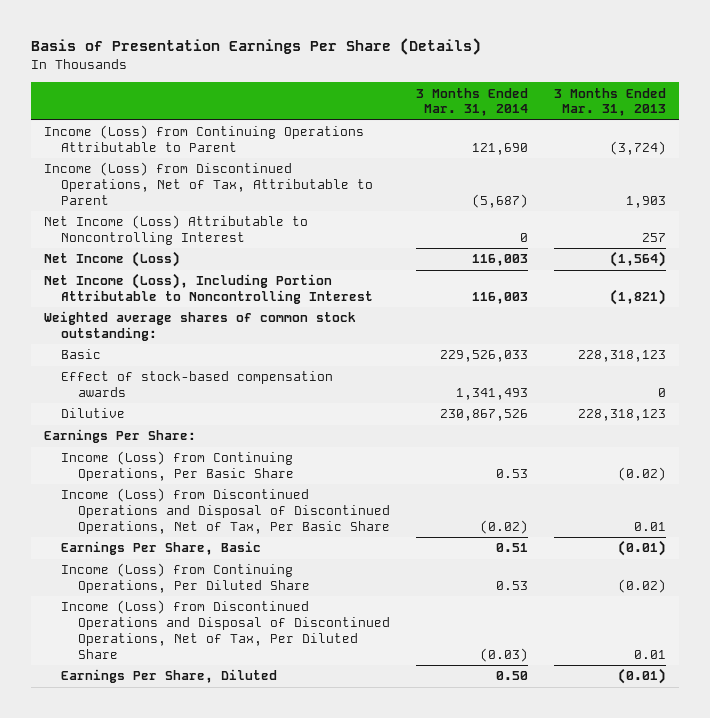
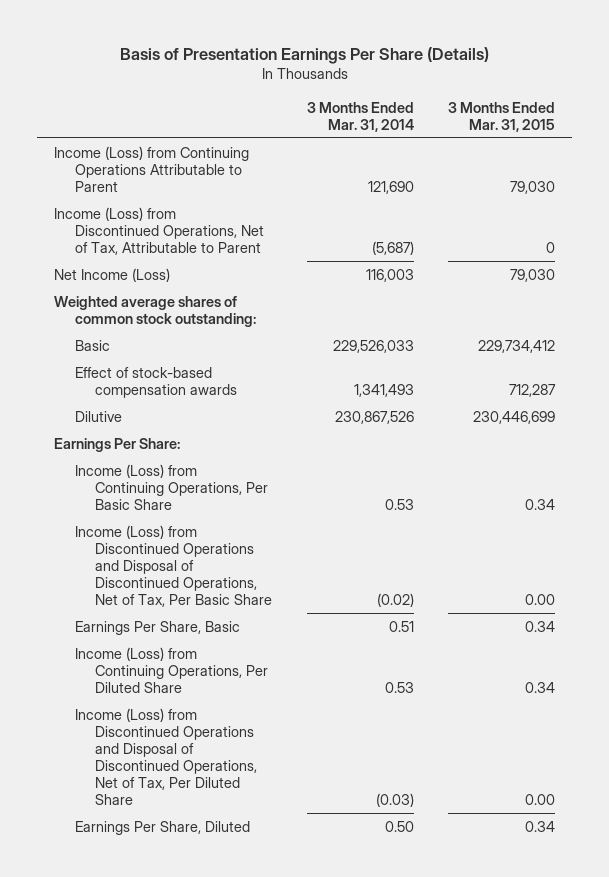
- | 3 Months Ended Mar. 31, 2014 | 3 Months Ended Mar. 31, 2013
+ | 3 Months Ended Mar. 31, 2014 | 3 Months Ended Mar. 31, 2015
- Net Income (Loss) Attributable to Noncontrolling Interest | 0 | 257
- Net Income (Loss), Including Portion Attributable to Noncontrolling Interest | 116,003 | (1,821)

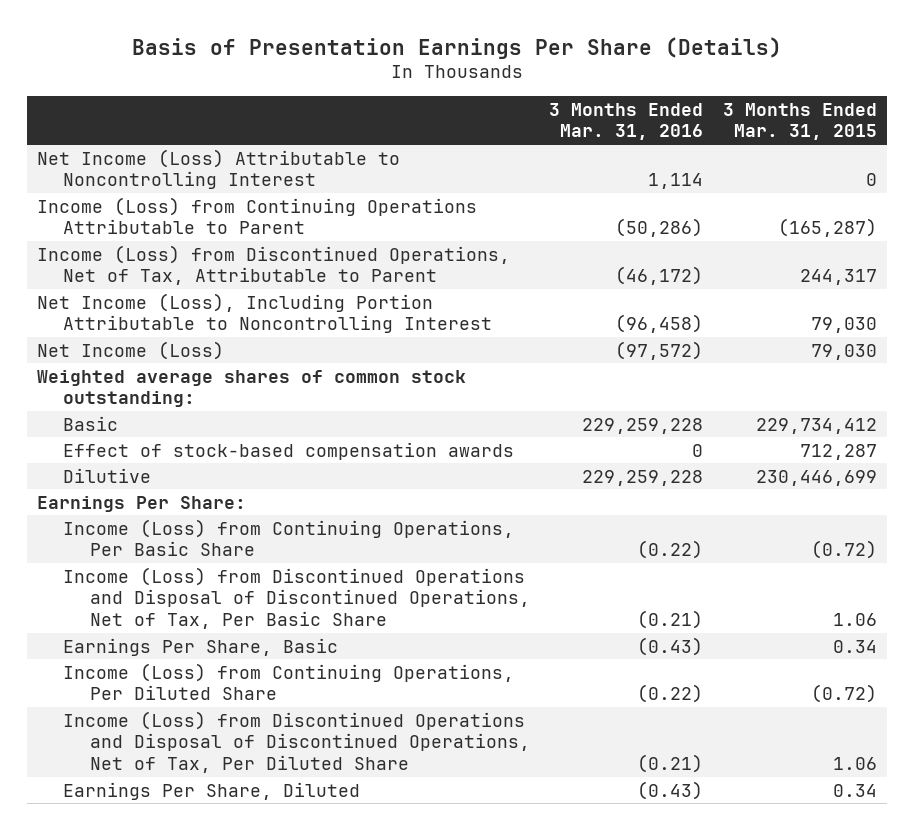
- | 3 Months Ended Mar. 31, 2014 | 3 Months Ended Mar. 31, 2015
+ | 3 Months Ended Mar. 31, 2016 | 3 Months Ended Mar. 31, 2015
- Income (Loss) from Continuing Operations Attributable to Parent | 121,690 | 79,030
- Income (Loss) from Discontinued Operations, Net of Tax, Attributable to Parent | (5,687) | 0
+ Net Income (Loss) Attributable to Noncontrolling Interest | 1,114 | 0
+ Income (Loss) from Continuing Operations Attributable to Parent | (50,286) | (165,287)
+ Income (Loss) from Discontinued Operations, Net of Tax, Attributable to Parent | (46,172) | 244,317
+ Net Income (Loss), Including Portion Attributable to Noncontrolling Interest | (96,458) | 79,030
- Income (Loss) from Continuing Operations, Per Basic Share | 0.53 | 0.34
- Income (Loss) from Discontinued Operations and Disposal of Discontinued Operations, Net of Tax, Per Basic Share | (0.02) | 0.00
+ Income (Loss) from Continuing Operations, Per Basic Share | (0.22) | (0.72)
+ Income (Loss) from Discontinued Operations and Disposal of Discontinued Operations, Net of Tax, Per Basic Share | (0.21) | 1.06
- Income (Loss) from Continuing Operations, Per Diluted Share | 0.53 | 0.34
- Income (Loss) from Discontinued Operations and Disposal of Discontinued Operations, Net of Tax, Per Diluted Share | (0.03) | 0.00
+ Income (Loss) from Continuing Operations, Per Diluted Share | (0.22) | (0.72)
+ Income (Loss) from Discontinued Operations and Disposal of Discontinued Operations, Net of Tax, Per Diluted Share | (0.21) | 1.06

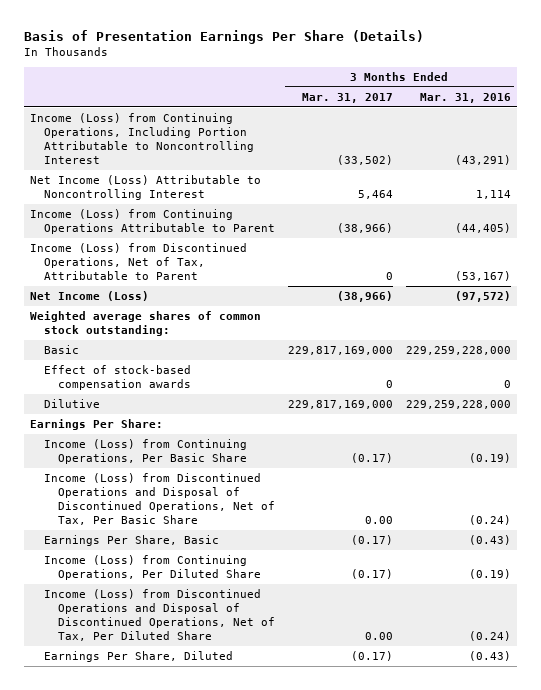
- | 3 Months Ended Mar. 31, 2016 | 3 Months Ended Mar. 31, 2015
+ | 3 Months Ended Mar. 31, 2017 | 3 Months Ended Mar. 31, 2016
+ Income (Loss) from Continuing Operations, Including Portion Attributable to Noncontrolling Interest | (33,502) | (43,291)
- Income (Loss) from Continuing Operations Attributable to Parent | (50,286) | (165,287)
- Income (Loss) from Discontinued Operations, Net of Tax, Attributable to Parent | (46,172) | 244,317
- Net Income (Loss), Including Portion Attributable to Noncontrolling Interest | (96,458) | 79,030
+ Income (Loss) from Continuing Operations Attributable to Parent | (38,966) | (44,405)
+ Income (Loss) from Discontinued Operations, Net of Tax, Attributable to Parent | 0 | (53,167)
- Basic | 229,259,228 | 229,734,412
+ Basic | 229,817,169,000 | 229,259,228,000
- Dilutive | 229,259,228 | 230,446,699
+ Dilutive | 229,817,169,000 | 229,259,228,000
- Income (Loss) from Continuing Operations, Per Basic Share | (0.22) | (0.72)
- Income (Loss) from Discontinued Operations and Disposal of Discontinued Operations, Net of Tax, Per Basic Share | (0.21) | 1.06
+ Income (Loss) from Continuing Operations, Per Basic Share | (0.17) | (0.19)
+ Income (Loss) from Discontinued Operations and Disposal of Discontinued Operations, Net of Tax, Per Basic Share | 0.00 | (0.24)
- Income (Loss) from Continuing Operations, Per Diluted Share | (0.22) | (0.72)
- Income (Loss) from Discontinued Operations and Disposal of Discontinued Operations, Net of Tax, Per Diluted Share | (0.21) | 1.06
+ Income (Loss) from Continuing Operations, Per Diluted Share | (0.17) | (0.19)
+ Income (Loss) from Discontinued Operations and Disposal of Discontinued Operations, Net of Tax, Per Diluted Share | 0.00 | (0.24)

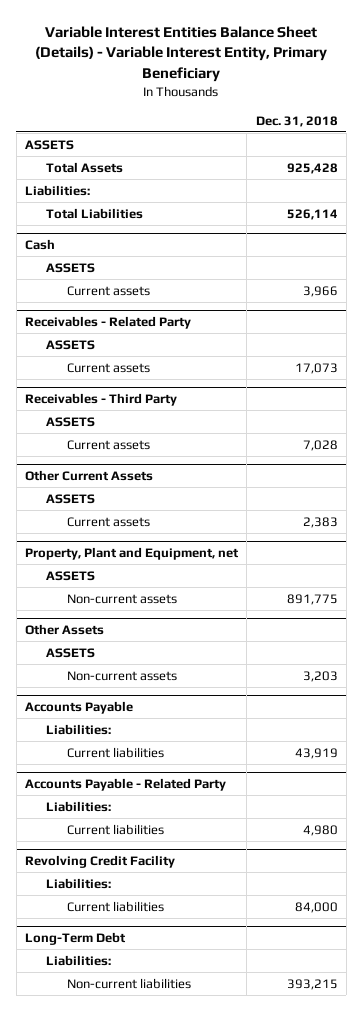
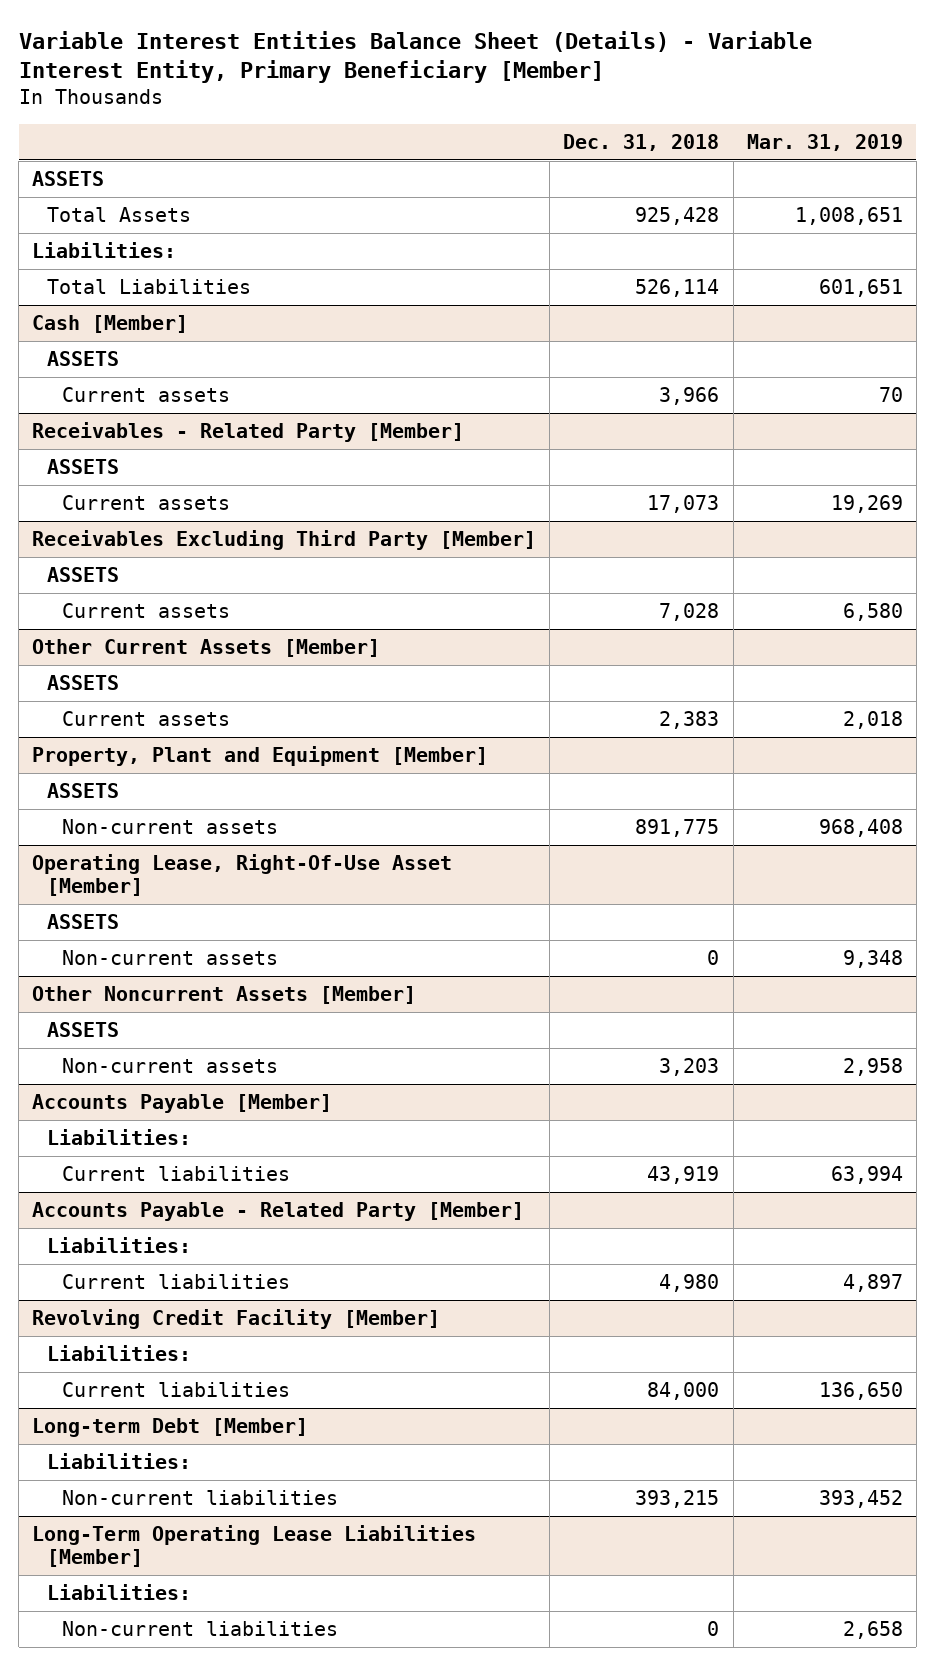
- Variable Interest Entities Balance Sheet (Details) - Variable Interest Entity, Primary Beneficiary
+ Variable Interest Entities Balance Sheet (Details) - Variable Interest Entity, Primary Beneficiary [Member]
- | Dec. 31, 2018
+ | Dec. 31, 2018 | Mar. 31, 2019
- Cash
+ Cash [Member]
- Receivables - Related Party
+ Receivables - Related Party [Member]
- Receivables - Third Party
+ Receivables Excluding Third Party [Member]
- Other Current Assets
+ Other Current Assets [Member]
- Property, Plant and Equipment, net
+ Property, Plant and Equipment [Member]
- Other Assets
+ Operating Lease, Right-Of-Use Asset [Member]
+ Non-current assets | 0 | 9,348
+ Other Noncurrent Assets [Member]
+ ASSETS
- Accounts Payable
+ Accounts Payable [Member]
- Accounts Payable - Related Party
+ Accounts Payable - Related Party [Member]
- Revolving Credit Facility
+ Revolving Credit Facility [Member]
- Long-Term Debt
+ Long-term Debt [Member]
+ Long-Term Operating Lease Liabilities [Member]
+ Liabilities:
+ Non-current liabilities | 0 | 2,658

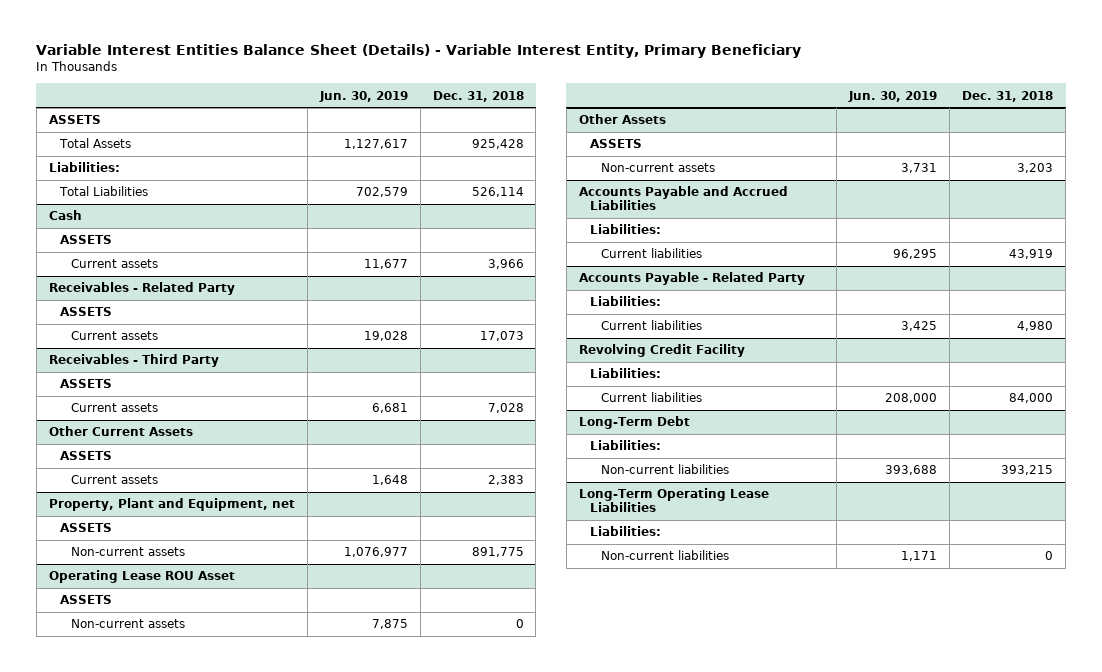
- Variable Interest Entities Balance Sheet (Details) - Variable Interest Entity, Primary Beneficiary [Member]
+ Variable Interest Entities Balance Sheet (Details) - Variable Interest Entity, Primary Beneficiary
- | Dec. 31, 2018 | Mar. 31, 2019
+ | Jun. 30, 2019 | Dec. 31, 2018
- Cash [Member]
+ Cash
- Receivables - Related Party [Member]
+ Receivables - Related Party
- Receivables Excluding Third Party [Member]
+ Receivables - Third Party
- Other Current Assets [Member]
+ Other Current Assets
- Property, Plant and Equipment [Member]
+ Property, Plant and Equipment, net
- Operating Lease, Right-Of-Use Asset [Member]
+ Operating Lease ROU Asset
- Other Noncurrent Assets [Member]
+ Other Assets
- Accounts Payable [Member]
+ Accounts Payable and Accrued Liabilities
- Accounts Payable - Related Party [Member]
+ Accounts Payable - Related Party
- Revolving Credit Facility [Member]
+ Revolving Credit Facility
- Long-term Debt [Member]
+ Long-Term Debt
- Long-Term Operating Lease Liabilities [Member]
+ Long-Term Operating Lease Liabilities

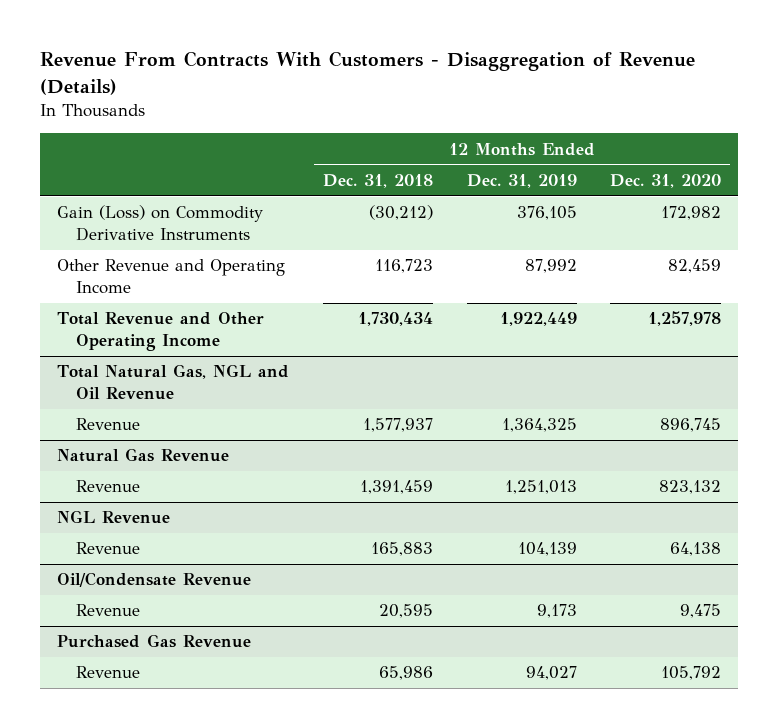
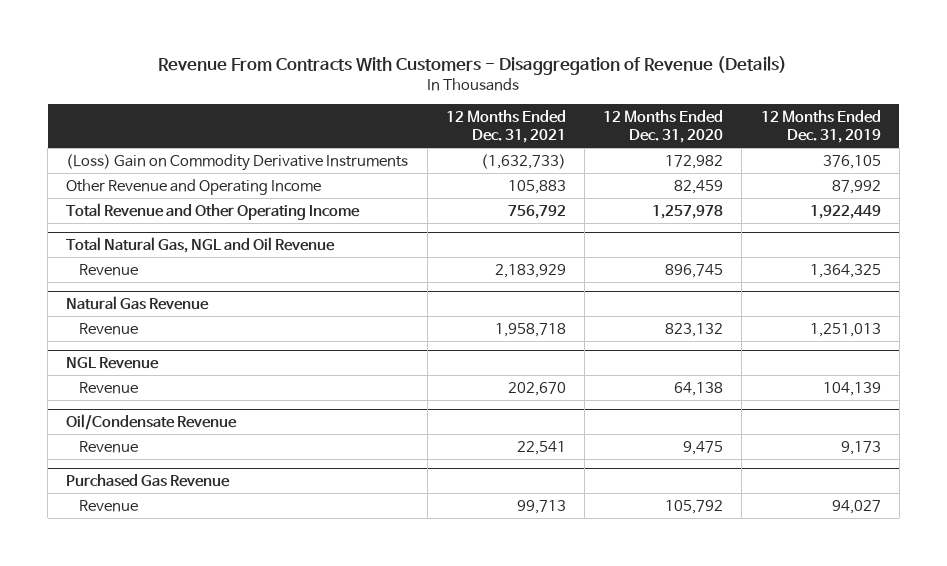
- | 12 Months Ended Dec. 31, 2018 | 12 Months Ended Dec. 31, 2019 | 12 Months Ended Dec. 31, 2020
+ | 12 Months Ended Dec. 31, 2021 | 12 Months Ended Dec. 31, 2020 | 12 Months Ended Dec. 31, 2019
- Gain (Loss) on Commodity Derivative Instruments | (30,212) | 376,105 | 172,982
+ (Loss) Gain on Commodity Derivative Instruments | (1,632,733) | 172,982 | 376,105

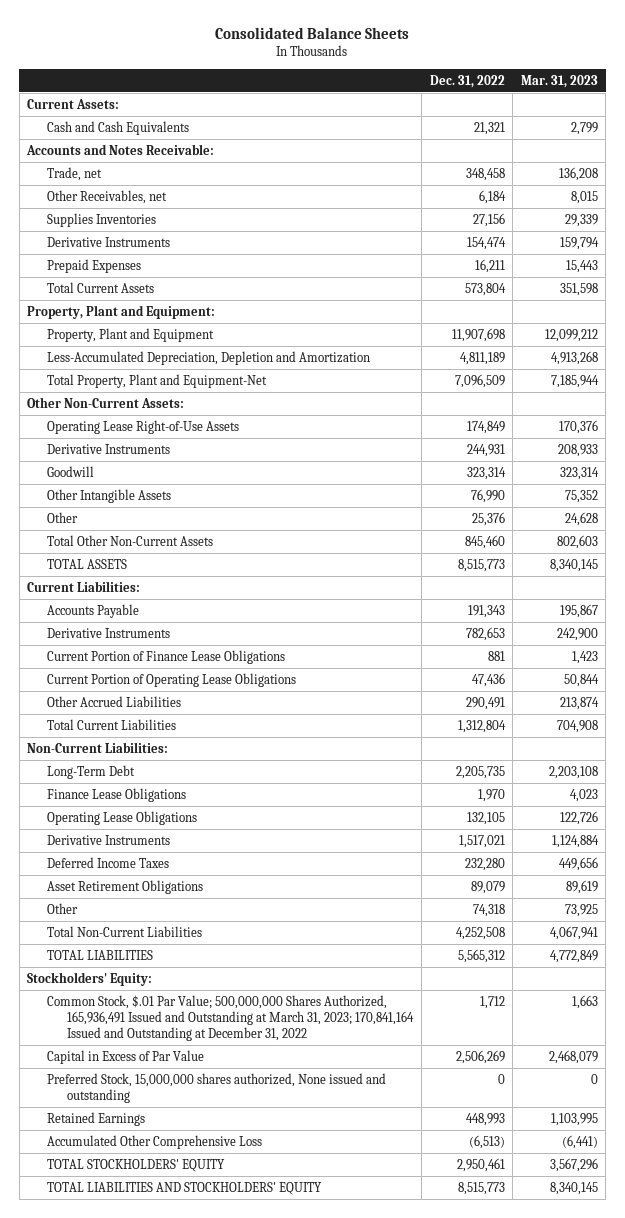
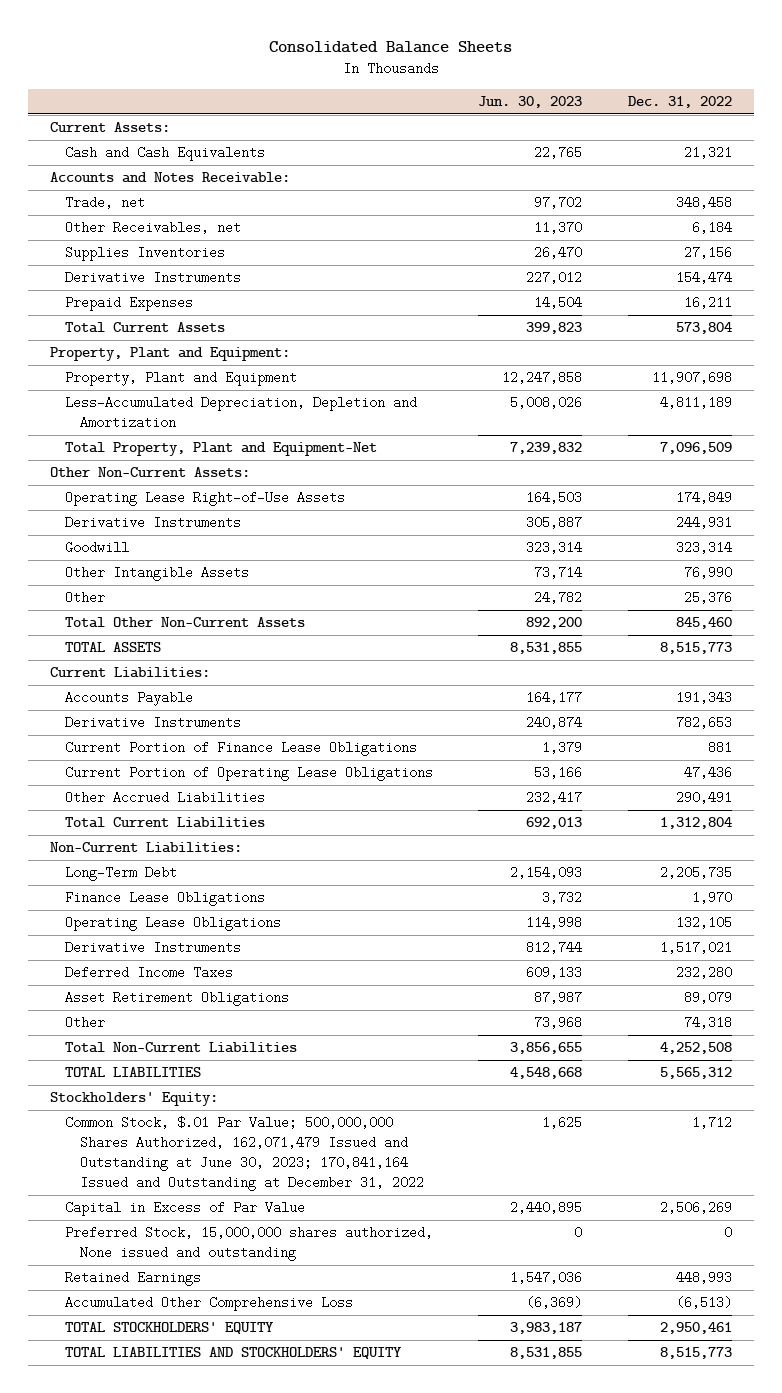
- | Dec. 31, 2022 | Mar. 31, 2023
+ | Jun. 30, 2023 | Dec. 31, 2022
- Common Stock, $.01 Par Value; 500,000,000 Shares Authorized, 165,936,491 Issued and Outstanding at March 31, 2023; 170,841,164 Issued and Outstanding at December 31, 2022 | 1,712 | 1,663
+ Common Stock, $.01 Par Value; 500,000,000 Shares Authorized, 162,071,479 Issued and Outstanding at June 30, 2023; 170,841,164 Issued and Outstanding at December 31, 2022 | 1,625 | 1,712

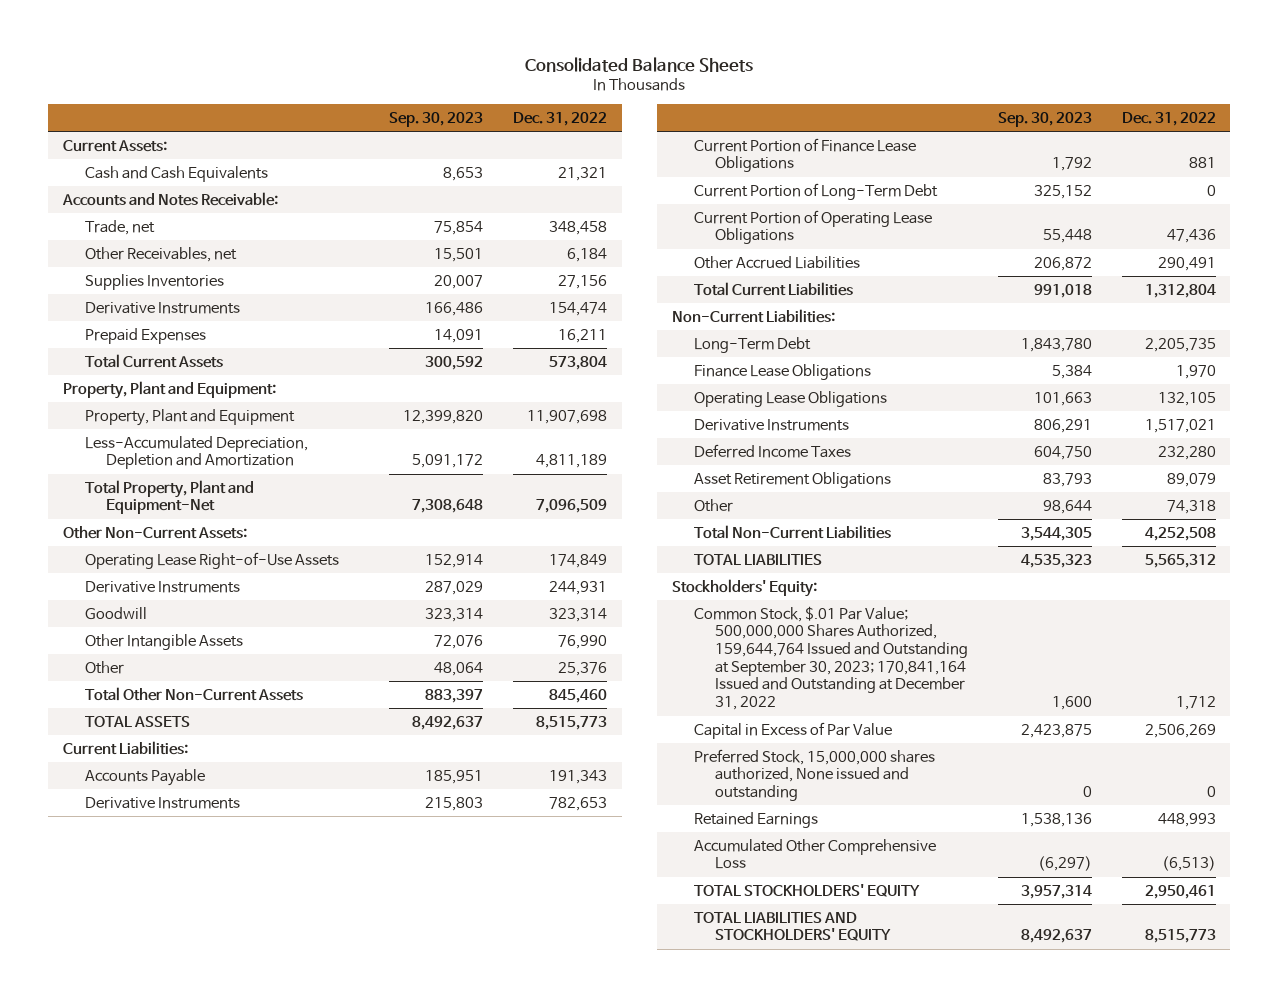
- | Jun. 30, 2023 | Dec. 31, 2022
+ | Sep. 30, 2023 | Dec. 31, 2022
+ Current Portion of Long-Term Debt | 325,152 | 0
- Common Stock, $.01 Par Value; 500,000,000 Shares Authorized, 162,071,479 Issued and Outstanding at June 30, 2023; 170,841,164 Issued and Outstanding at December 31, 2022 | 1,625 | 1,712
+ Common Stock, $.01 Par Value; 500,000,000 Shares Authorized, 159,644,764 Issued and Outstanding at September 30, 2023; 170,841,164 Issued and Outstanding at December 31, 2022 | 1,600 | 1,712

